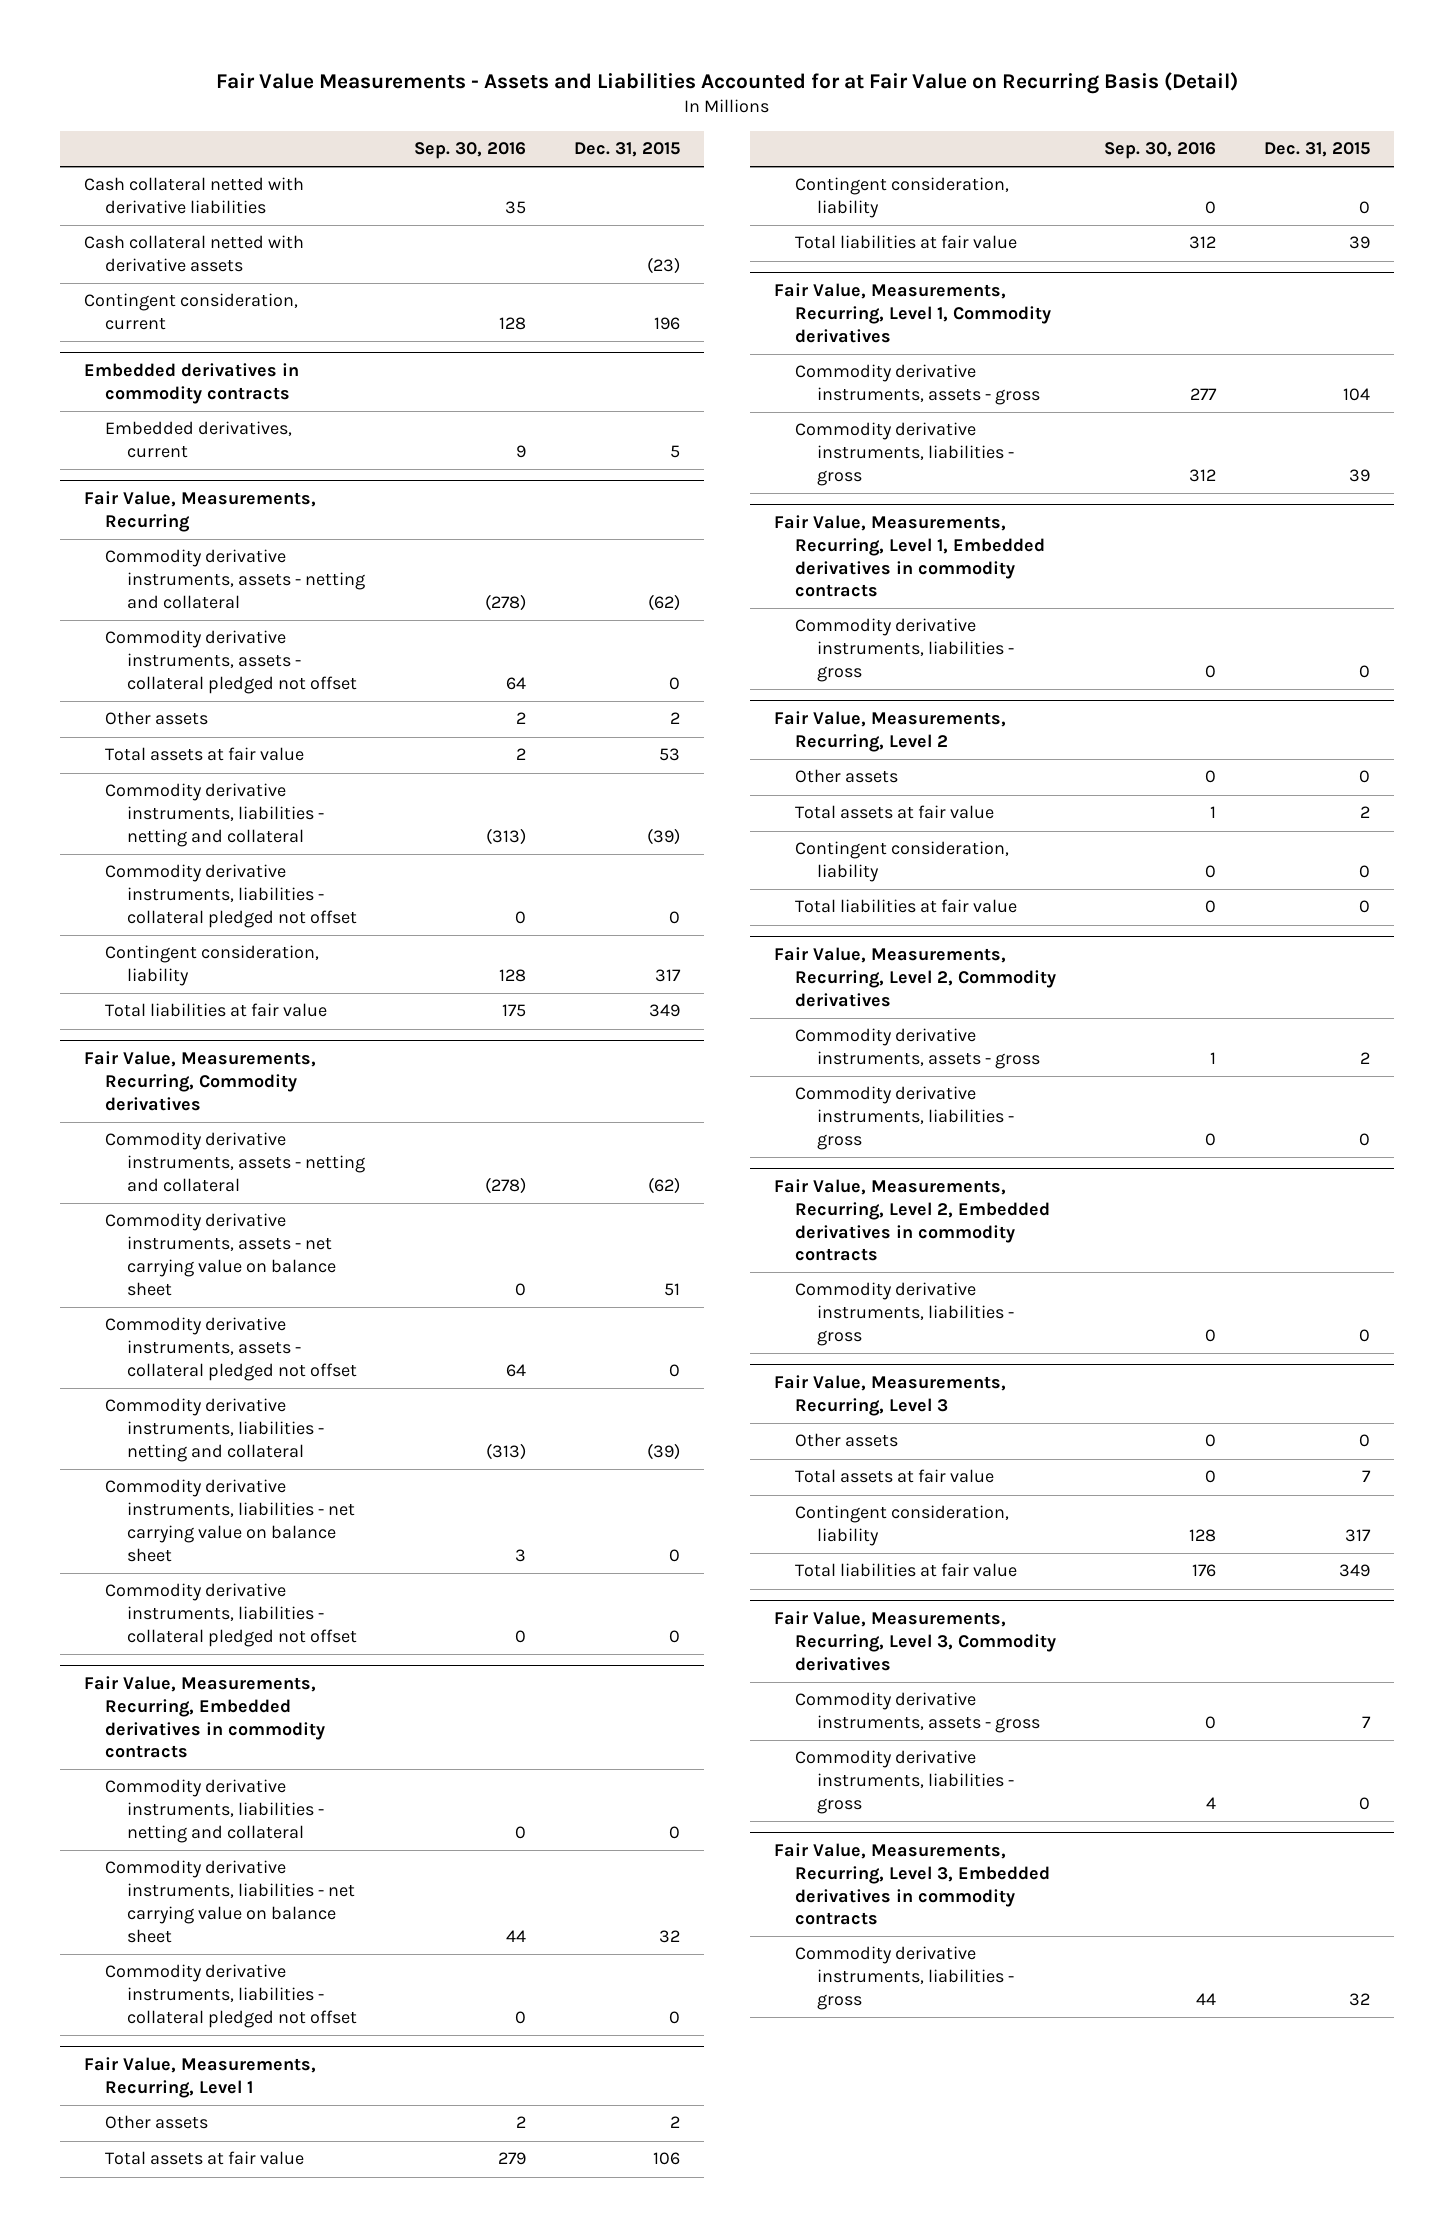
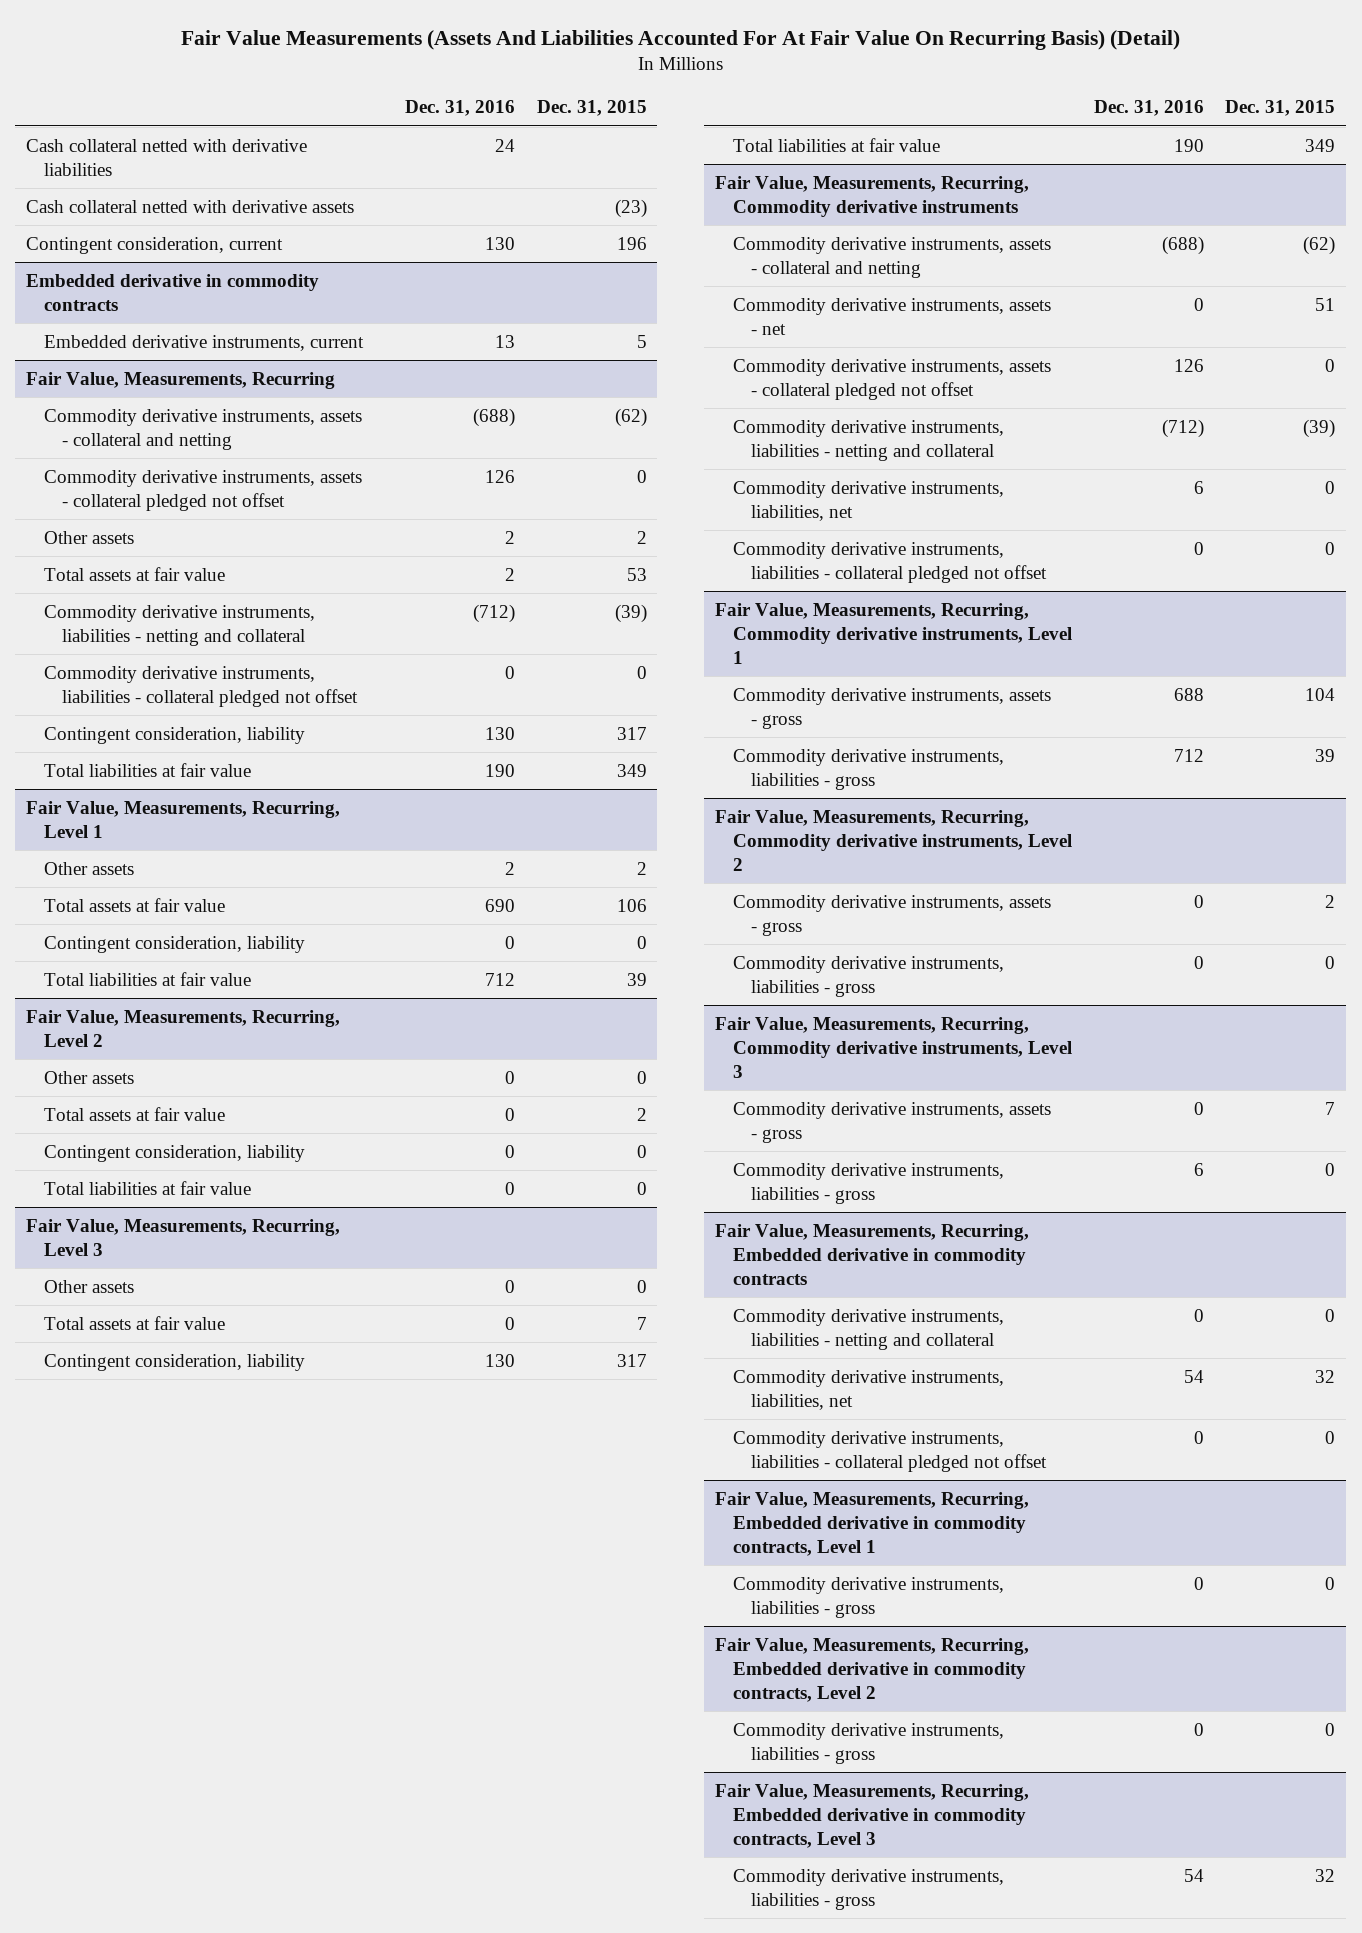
- Fair Value Measurements - Assets and Liabilities Accounted for at Fair Value on Recurring Basis (Detail)
+ Fair Value Measurements (Assets And Liabilities Accounted For At Fair Value On Recurring Basis) (Detail)
- | Sep. 30, 2016 | Dec. 31, 2015
+ | Dec. 31, 2016 | Dec. 31, 2015
- Embedded derivatives in commodity contracts
- Embedded derivatives, current | 9 | 5
+ Embedded derivative in commodity contracts
+ Embedded derivative instruments, current | 13 | 5
@ Fair Value, Measurements, Recurring
- Commodity derivative instruments, assets - netting and collateral | (278) | (62)
+ Commodity derivative instruments, assets - collateral and netting | (688) | (62)
- Fair Value, Measurements, Recurring, Commodity derivatives
- Commodity derivative instruments, assets - netting and collateral | (278) | (62)
- Commodity derivative instruments, assets - net carrying value on balance sheet | 0 | 51
- Commodity derivative instruments, assets - collateral pledged not offset | 64 | 0
- Commodity derivative instruments, liabilities - netting and collateral | (313) | (39)
- Commodity derivative instruments, liabilities - net carrying value on balance sheet | 3 | 0
- Commodity derivative instruments, liabilities - collateral pledged not offset | 0 | 0
- Fair Value, Measurements, Recurring, Embedded derivatives in commodity contracts
- Commodity derivative instruments, liabilities - netting and collateral | 0 | 0
- Commodity derivative instruments, liabilities - net carrying value on balance sheet | 44 | 32
- Commodity derivative instruments, liabilities - collateral pledged not offset | 0 | 0
- Fair Value, Measurements, Recurring, Level 1, Commodity derivatives
- Commodity derivative instruments, assets - gross | 277 | 104
- Commodity derivative instruments, liabilities - gross | 312 | 39
- Fair Value, Measurements, Recurring, Level 1, Embedded derivatives in commodity contracts
- Commodity derivative instruments, liabilities - gross | 0 | 0
- Fair Value, Measurements, Recurring, Level 2, Commodity derivatives
- Commodity derivative instruments, assets - gross | 1 | 2
- Commodity derivative instruments, liabilities - gross | 0 | 0
- Fair Value, Measurements, Recurring, Level 2, Embedded derivatives in commodity contracts
- Commodity derivative instruments, liabilities - gross | 0 | 0
- Fair Value, Measurements, Recurring, Level 3, Commodity derivatives
+ Fair Value, Measurements, Recurring, Commodity derivative instruments
+ Commodity derivative instruments, assets - collateral and netting | (688) | (62)
+ Commodity derivative instruments, assets - net | 0 | 51
+ Commodity derivative instruments, assets - collateral pledged not offset | 126 | 0
+ Commodity derivative instruments, liabilities - netting and collateral | (712) | (39)
+ Commodity derivative instruments, liabilities, net | 6 | 0
+ Commodity derivative instruments, liabilities - collateral pledged not offset | 0 | 0
+ Fair Value, Measurements, Recurring, Commodity derivative instruments, Level 1
+ Commodity derivative instruments, assets - gross | 688 | 104
+ Commodity derivative instruments, liabilities - gross | 712 | 39
+ Fair Value, Measurements, Recurring, Commodity derivative instruments, Level 2
+ Commodity derivative instruments, assets - gross | 0 | 2
+ Commodity derivative instruments, liabilities - gross | 0 | 0
+ Fair Value, Measurements, Recurring, Commodity derivative instruments, Level 3
- Fair Value, Measurements, Recurring, Level 3, Embedded derivatives in commodity contracts
+ Fair Value, Measurements, Recurring, Embedded derivative in commodity contracts
+ Commodity derivative instruments, liabilities - netting and collateral | 0 | 0
+ Commodity derivative instruments, liabilities, net | 54 | 32
+ Commodity derivative instruments, liabilities - collateral pledged not offset | 0 | 0
+ Fair Value, Measurements, Recurring, Embedded derivative in commodity contracts, Level 1
+ Commodity derivative instruments, liabilities - gross | 0 | 0
+ Fair Value, Measurements, Recurring, Embedded derivative in commodity contracts, Level 2
+ Commodity derivative instruments, liabilities - gross | 0 | 0
+ Fair Value, Measurements, Recurring, Embedded derivative in commodity contracts, Level 3

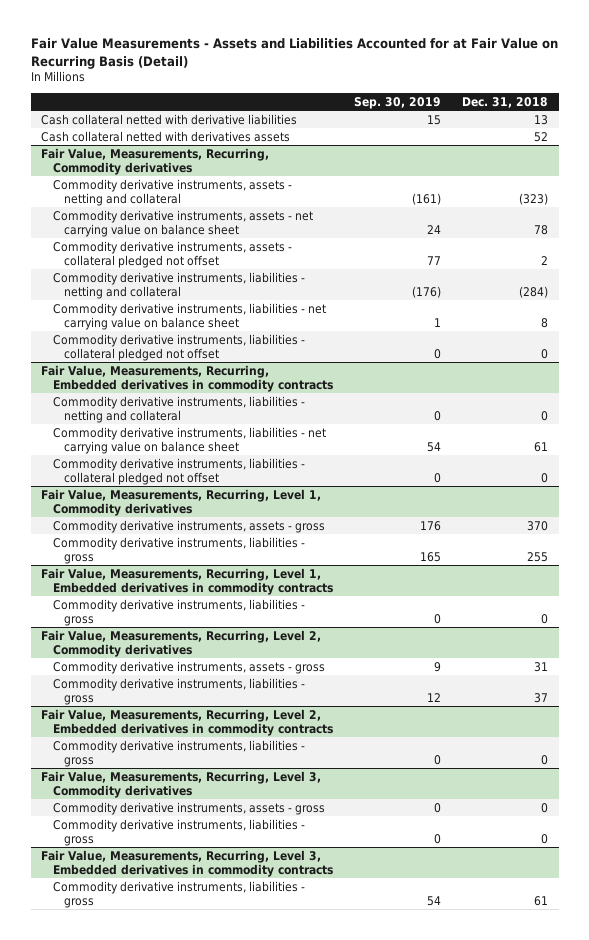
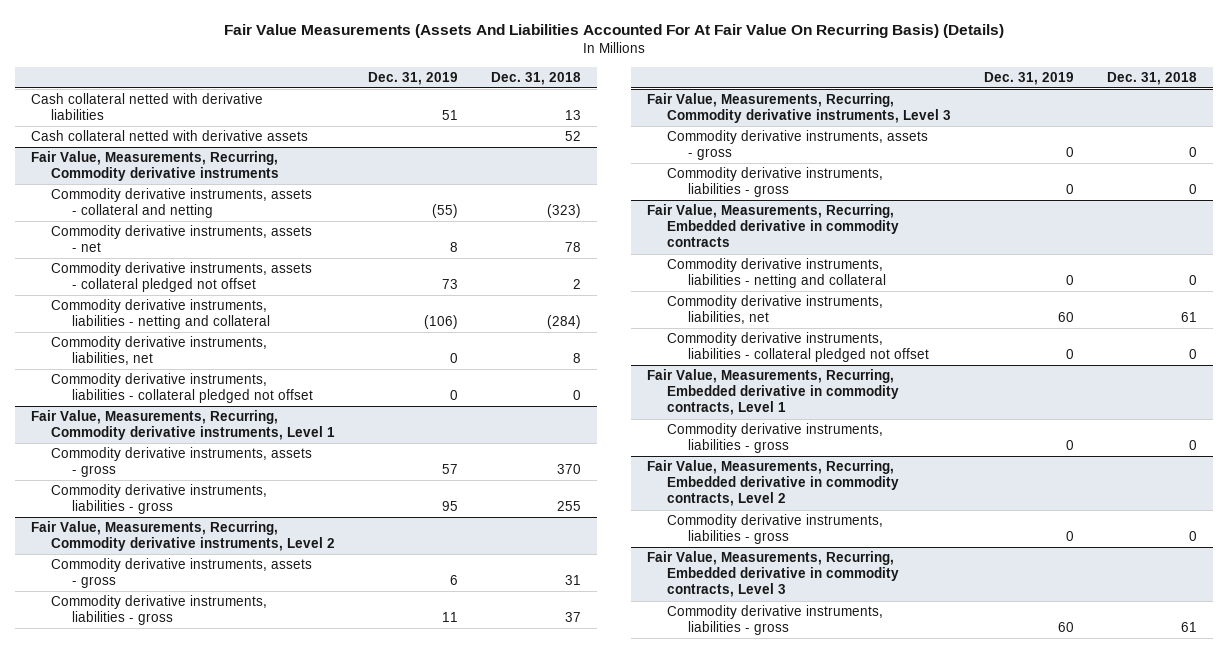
- Fair Value Measurements - Assets and Liabilities Accounted for at Fair Value on Recurring Basis (Detail)
+ Fair Value Measurements (Assets And Liabilities Accounted For At Fair Value On Recurring Basis) (Details)
- | Sep. 30, 2019 | Dec. 31, 2018
+ | Dec. 31, 2019 | Dec. 31, 2018
- Cash collateral netted with derivatives assets | | 52
- Fair Value, Measurements, Recurring, Commodity derivatives
- Commodity derivative instruments, assets - netting and collateral | (161) | (323)
- Commodity derivative instruments, assets - net carrying value on balance sheet | 24 | 78
+ Cash collateral netted with derivative assets | | 52
+ Fair Value, Measurements, Recurring, Commodity derivative instruments
+ Commodity derivative instruments, assets - collateral and netting | (55) | (323)
+ Commodity derivative instruments, assets - net | 8 | 78
- Commodity derivative instruments, liabilities - net carrying value on balance sheet | 1 | 8
- Commodity derivative instruments, liabilities - collateral pledged not offset | 0 | 0
- Fair Value, Measurements, Recurring, Embedded derivatives in commodity contracts
- Commodity derivative instruments, liabilities - netting and collateral | 0 | 0
- Commodity derivative instruments, liabilities - net carrying value on balance sheet | 54 | 61
+ Commodity derivative instruments, liabilities, net | 0 | 8
- Fair Value, Measurements, Recurring, Level 1, Commodity derivatives
+ Fair Value, Measurements, Recurring, Commodity derivative instruments, Level 1
- Fair Value, Measurements, Recurring, Level 1, Embedded derivatives in commodity contracts
- Commodity derivative instruments, liabilities - gross | 0 | 0
- Fair Value, Measurements, Recurring, Level 2, Commodity derivatives
+ Fair Value, Measurements, Recurring, Commodity derivative instruments, Level 2
- Fair Value, Measurements, Recurring, Level 2, Embedded derivatives in commodity contracts
- Commodity derivative instruments, liabilities - gross | 0 | 0
- Fair Value, Measurements, Recurring, Level 3, Commodity derivatives
+ Fair Value, Measurements, Recurring, Commodity derivative instruments, Level 3
- Fair Value, Measurements, Recurring, Level 3, Embedded derivatives in commodity contracts
+ Fair Value, Measurements, Recurring, Embedded derivative in commodity contracts
+ Commodity derivative instruments, liabilities - netting and collateral | 0 | 0
+ Commodity derivative instruments, liabilities, net | 60 | 61
+ Commodity derivative instruments, liabilities - collateral pledged not offset | 0 | 0
+ Fair Value, Measurements, Recurring, Embedded derivative in commodity contracts, Level 1
+ Commodity derivative instruments, liabilities - gross | 0 | 0
+ Fair Value, Measurements, Recurring, Embedded derivative in commodity contracts, Level 2
+ Commodity derivative instruments, liabilities - gross | 0 | 0
+ Fair Value, Measurements, Recurring, Embedded derivative in commodity contracts, Level 3

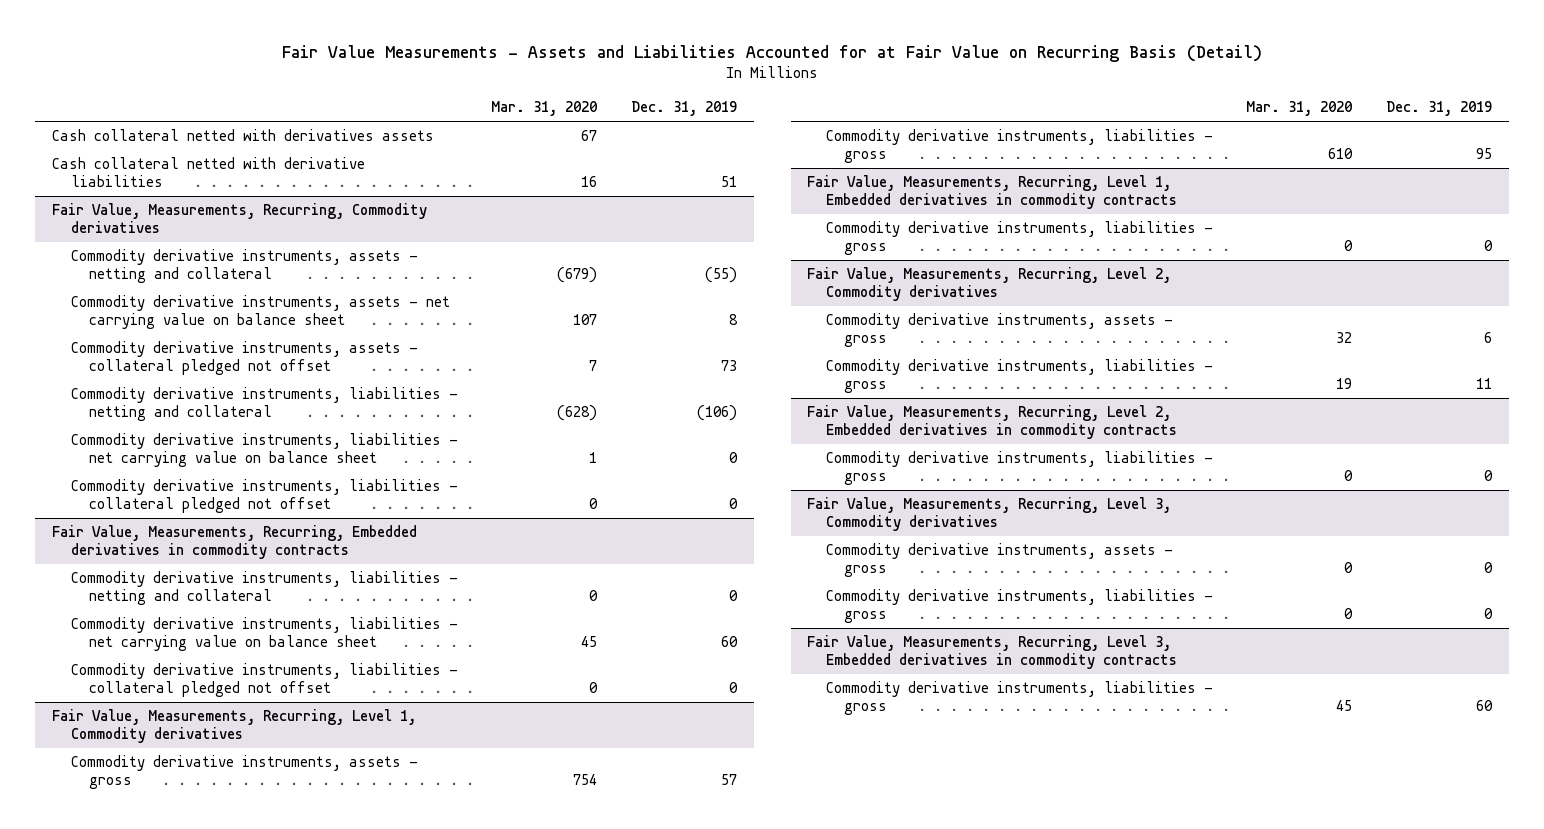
- Fair Value Measurements (Assets And Liabilities Accounted For At Fair Value On Recurring Basis) (Details)
+ Fair Value Measurements - Assets and Liabilities Accounted for at Fair Value on Recurring Basis (Detail)
- | Dec. 31, 2019 | Dec. 31, 2018
+ | Mar. 31, 2020 | Dec. 31, 2019
+ Cash collateral netted with derivatives assets | 67 |
- Cash collateral netted with derivative assets | | 52
- Fair Value, Measurements, Recurring, Commodity derivative instruments
- Commodity derivative instruments, assets - collateral and netting | (55) | (323)
- Commodity derivative instruments, assets - net | 8 | 78
+ Fair Value, Measurements, Recurring, Commodity derivatives
+ Commodity derivative instruments, assets - netting and collateral | (679) | (55)
+ Commodity derivative instruments, assets - net carrying value on balance sheet | 107 | 8
- Commodity derivative instruments, liabilities, net | 0 | 8
+ Commodity derivative instruments, liabilities - net carrying value on balance sheet | 1 | 0
- Fair Value, Measurements, Recurring, Commodity derivative instruments, Level 1
+ Fair Value, Measurements, Recurring, Embedded derivatives in commodity contracts
+ Commodity derivative instruments, liabilities - netting and collateral | 0 | 0
+ Commodity derivative instruments, liabilities - net carrying value on balance sheet | 45 | 60
+ Commodity derivative instruments, liabilities - collateral pledged not offset | 0 | 0
+ Fair Value, Measurements, Recurring, Level 1, Commodity derivatives
- Fair Value, Measurements, Recurring, Commodity derivative instruments, Level 2
+ Fair Value, Measurements, Recurring, Level 1, Embedded derivatives in commodity contracts
+ Commodity derivative instruments, liabilities - gross | 0 | 0
+ Fair Value, Measurements, Recurring, Level 2, Commodity derivatives
- Fair Value, Measurements, Recurring, Commodity derivative instruments, Level 3
- Commodity derivative instruments, assets - gross | 0 | 0
- Commodity derivative instruments, liabilities - gross | 0 | 0
- Fair Value, Measurements, Recurring, Embedded derivative in commodity contracts
- Commodity derivative instruments, liabilities - netting and collateral | 0 | 0
- Commodity derivative instruments, liabilities, net | 60 | 61
- Commodity derivative instruments, liabilities - collateral pledged not offset | 0 | 0
- Fair Value, Measurements, Recurring, Embedded derivative in commodity contracts, Level 1
+ Fair Value, Measurements, Recurring, Level 2, Embedded derivatives in commodity contracts
- Fair Value, Measurements, Recurring, Embedded derivative in commodity contracts, Level 2
+ Fair Value, Measurements, Recurring, Level 3, Commodity derivatives
+ Commodity derivative instruments, assets - gross | 0 | 0
- Fair Value, Measurements, Recurring, Embedded derivative in commodity contracts, Level 3
+ Fair Value, Measurements, Recurring, Level 3, Embedded derivatives in commodity contracts

